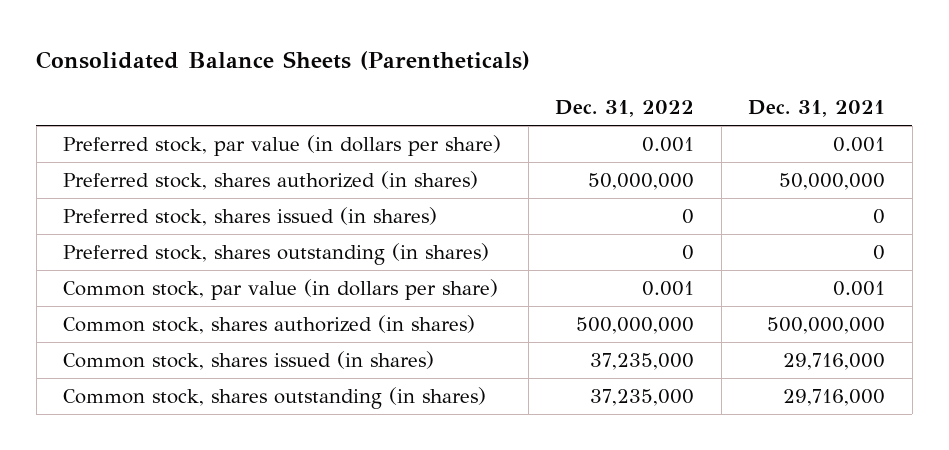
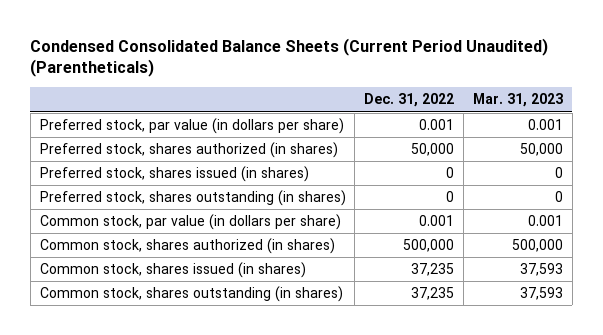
- Consolidated Balance Sheets (Parentheticals)
+ Condensed Consolidated Balance Sheets (Current Period Unaudited) (Parentheticals)
- | Dec. 31, 2022 | Dec. 31, 2021
+ | Dec. 31, 2022 | Mar. 31, 2023
- Preferred stock, shares authorized (in shares) | 50,000,000 | 50,000,000
+ Preferred stock, shares authorized (in shares) | 50,000 | 50,000
- Common stock, shares authorized (in shares) | 500,000,000 | 500,000,000
- Common stock, shares issued (in shares) | 37,235,000 | 29,716,000
- Common stock, shares outstanding (in shares) | 37,235,000 | 29,716,000
+ Common stock, shares authorized (in shares) | 500,000 | 500,000
+ Common stock, shares issued (in shares) | 37,235 | 37,593
+ Common stock, shares outstanding (in shares) | 37,235 | 37,593

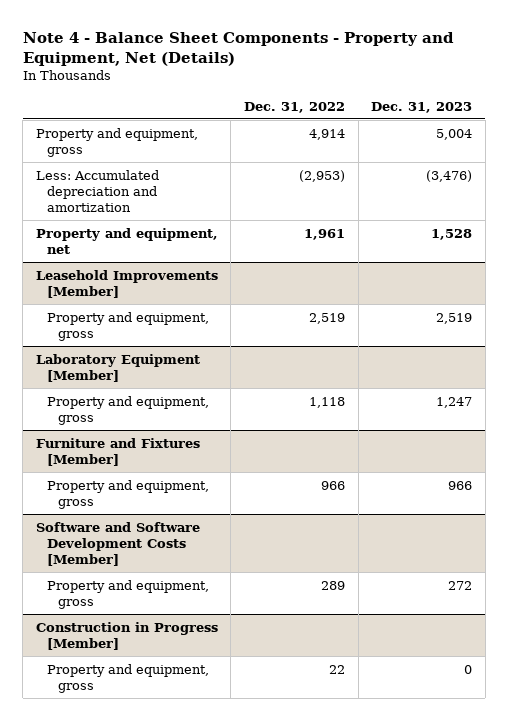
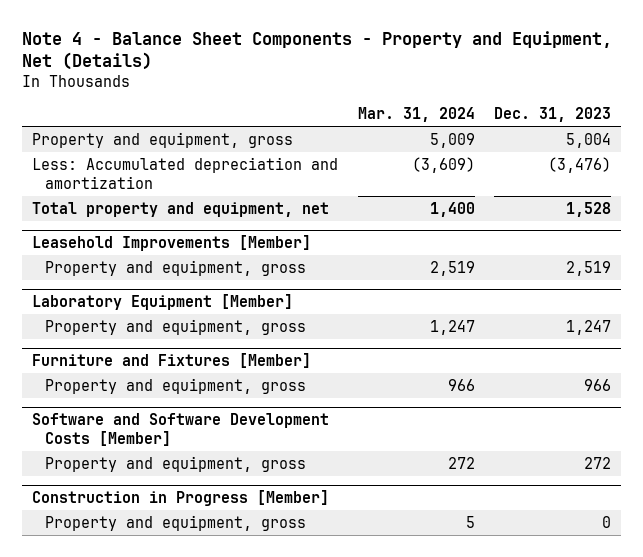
- | Dec. 31, 2022 | Dec. 31, 2023
+ | Mar. 31, 2024 | Dec. 31, 2023
- Property and equipment, net | 1,961 | 1,528
+ Total property and equipment, net | 1,400 | 1,528

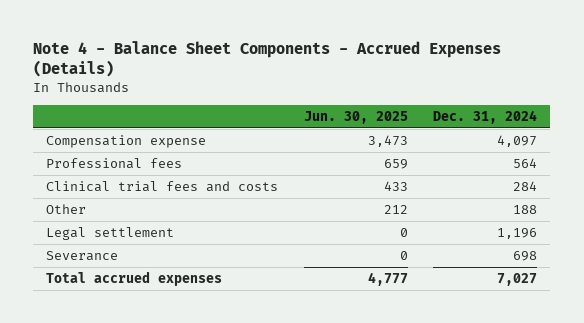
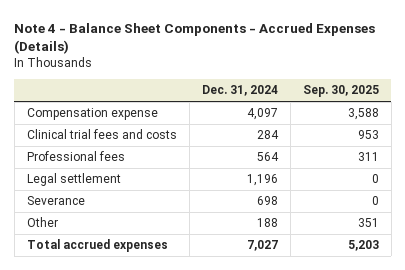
- | Jun. 30, 2025 | Dec. 31, 2024
+ | Dec. 31, 2024 | Sep. 30, 2025
moved down: Professional fees | 564 | 311
moved down: Other | 188 | 351

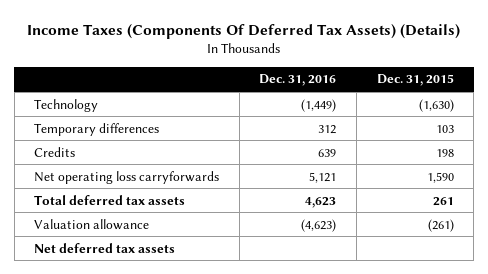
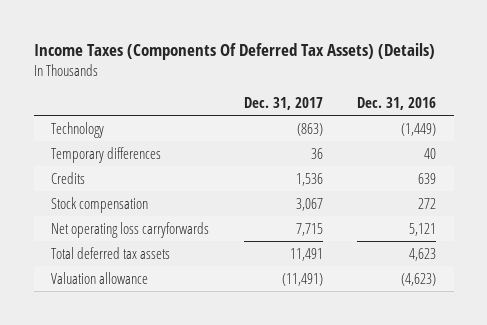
- | Dec. 31, 2016 | Dec. 31, 2015
+ | Dec. 31, 2017 | Dec. 31, 2016
- Temporary differences | 312 | 103
+ Temporary differences | 36 | 40
+ Stock compensation | 3,067 | 272
- Net deferred tax assets

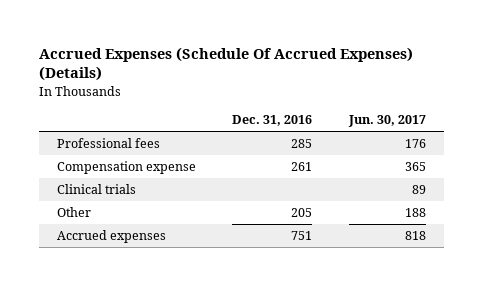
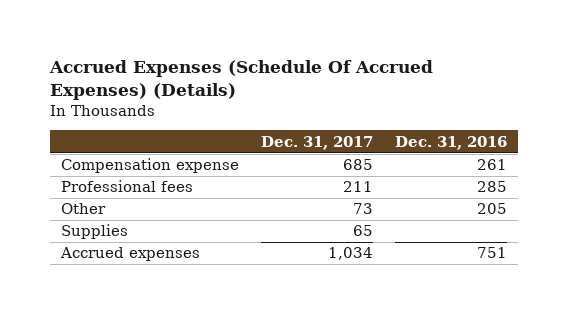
- | Dec. 31, 2016 | Jun. 30, 2017
+ | Dec. 31, 2017 | Dec. 31, 2016
- Clinical trials | | 89
moved down: Professional fees | 211 | 285
+ Supplies | 65 |

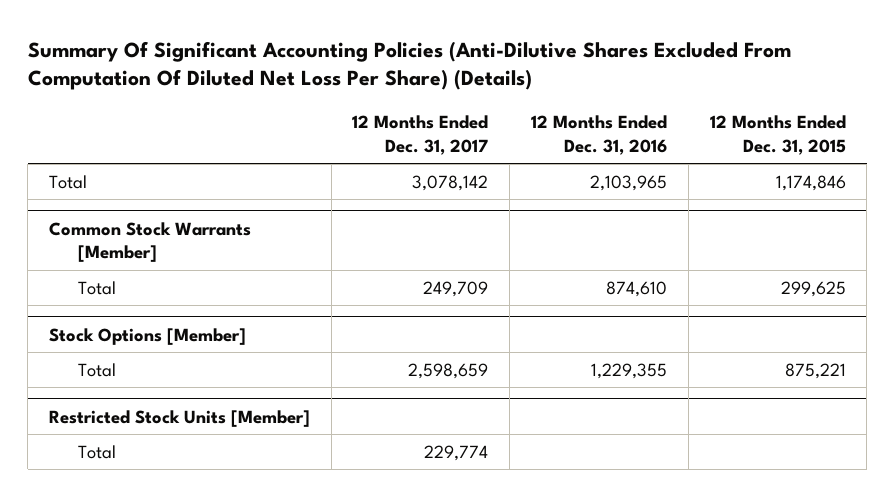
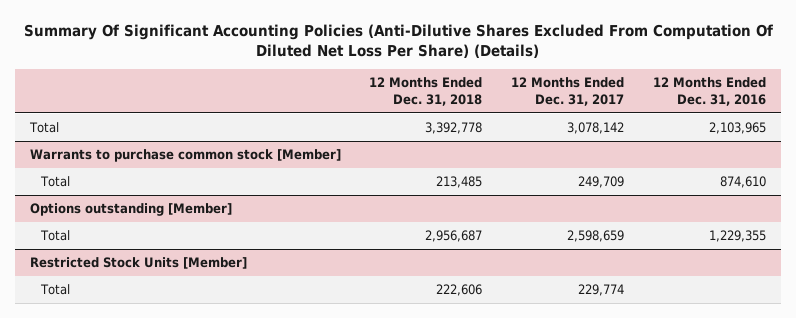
- | 12 Months Ended Dec. 31, 2017 | 12 Months Ended Dec. 31, 2016 | 12 Months Ended Dec. 31, 2015
+ | 12 Months Ended Dec. 31, 2018 | 12 Months Ended Dec. 31, 2017 | 12 Months Ended Dec. 31, 2016
- Common Stock Warrants [Member]
+ Warrants to purchase common stock [Member]
- Stock Options [Member]
+ Options outstanding [Member]

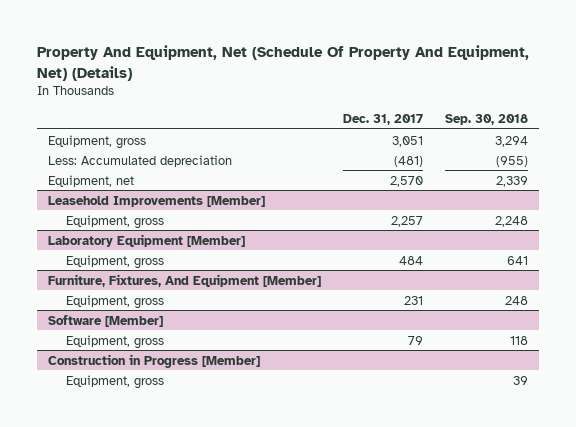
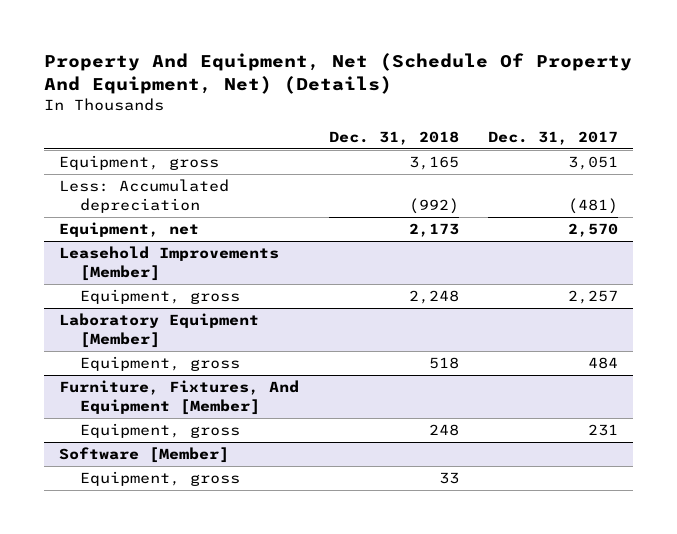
- | Dec. 31, 2017 | Sep. 30, 2018
+ | Dec. 31, 2018 | Dec. 31, 2017
@ Software [Member]
- Equipment, gross | 79 | 118
- Construction in Progress [Member]

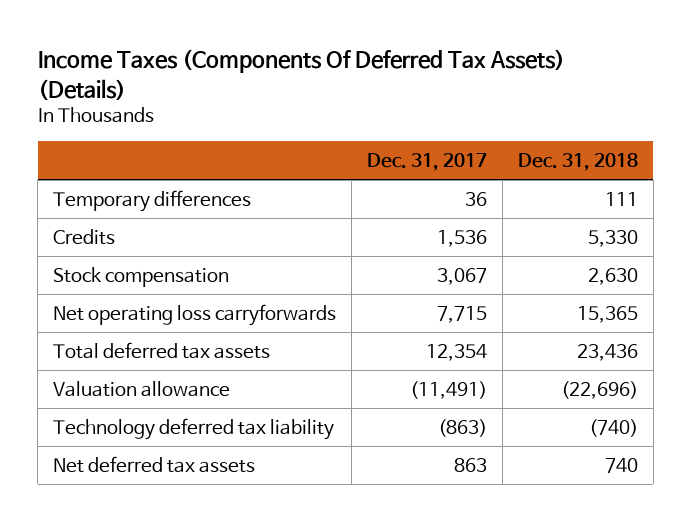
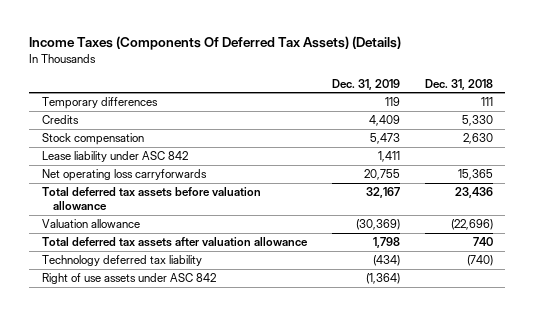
- | Dec. 31, 2017 | Dec. 31, 2018
+ | Dec. 31, 2019 | Dec. 31, 2018
+ Lease liability under ASC 842 | 1,411 |
- Total deferred tax assets | 12,354 | 23,436
+ Total deferred tax assets before valuation allowance | 32,167 | 23,436
+ Total deferred tax assets after valuation allowance | 1,798 | 740
- Net deferred tax assets | 863 | 740
+ Right of use assets under ASC 842 | (1,364) |

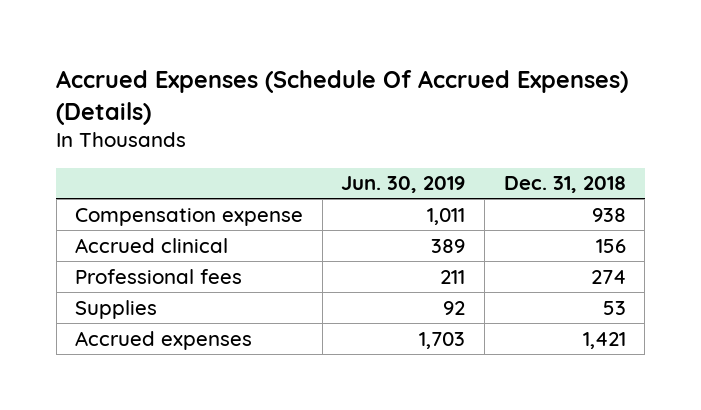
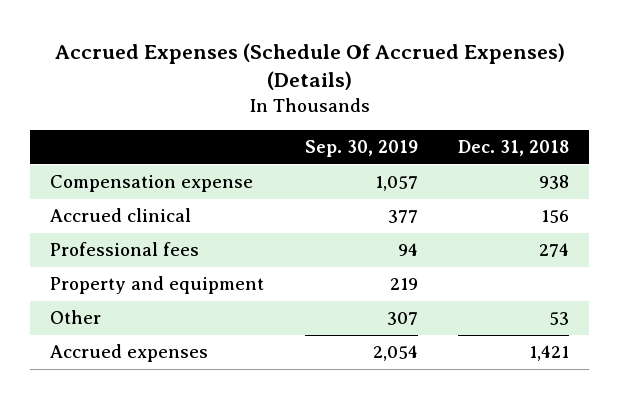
- | Jun. 30, 2019 | Dec. 31, 2018
+ | Sep. 30, 2019 | Dec. 31, 2018
- Supplies | 92 | 53
+ Property and equipment | 219 |
+ Other | 307 | 53

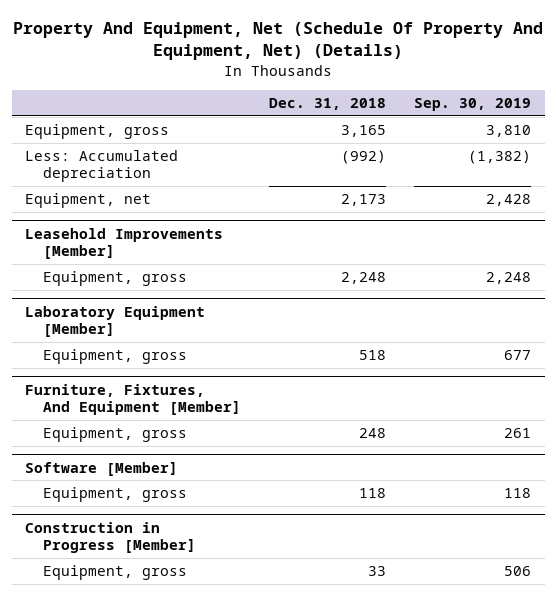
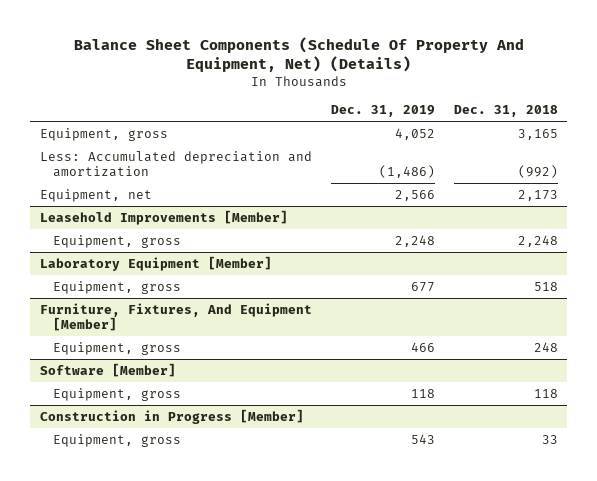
- Property And Equipment, Net (Schedule Of Property And Equipment, Net) (Details)
+ Balance Sheet Components (Schedule Of Property And Equipment, Net) (Details)
- | Dec. 31, 2018 | Sep. 30, 2019
+ | Dec. 31, 2019 | Dec. 31, 2018
- Less: Accumulated depreciation | (992) | (1,382)
+ Less: Accumulated depreciation and amortization | (1,486) | (992)

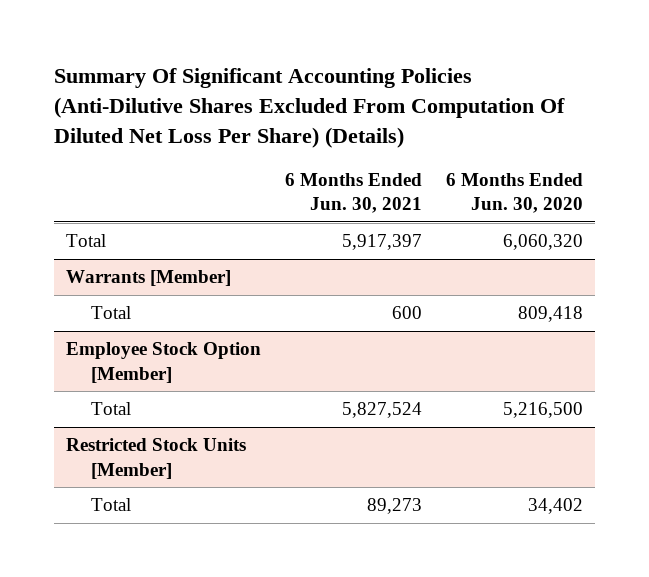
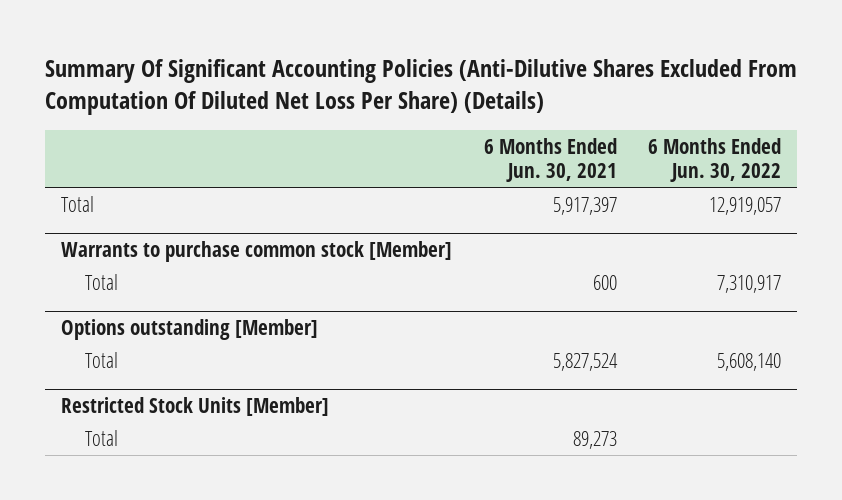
- | 6 Months Ended Jun. 30, 2021 | 6 Months Ended Jun. 30, 2020
+ | 6 Months Ended Jun. 30, 2021 | 6 Months Ended Jun. 30, 2022
- Warrants [Member]
+ Warrants to purchase common stock [Member]
- Employee Stock Option [Member]
+ Options outstanding [Member]

